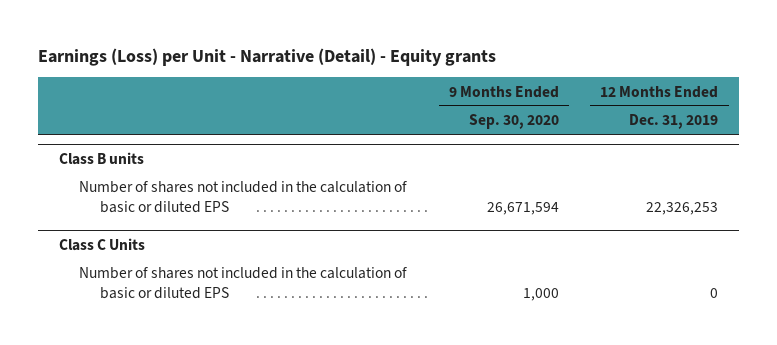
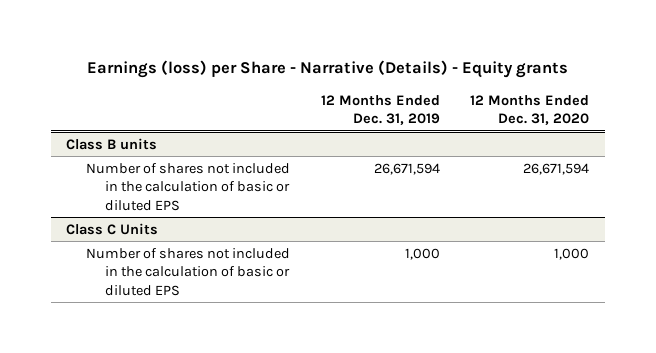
- Earnings (Loss) per Unit - Narrative (Detail) - Equity grants
+ Earnings (loss) per Share - Narrative (Details) - Equity grants
- | 9 Months Ended Sep. 30, 2020 | 12 Months Ended Dec. 31, 2019
+ | 12 Months Ended Dec. 31, 2019 | 12 Months Ended Dec. 31, 2020
@ Class B units
- Number of shares not included in the calculation of basic or diluted EPS | 26,671,594 | 22,326,253
+ Number of shares not included in the calculation of basic or diluted EPS | 26,671,594 | 26,671,594
@ Class C Units
- Number of shares not included in the calculation of basic or diluted EPS | 1,000 | 0
+ Number of shares not included in the calculation of basic or diluted EPS | 1,000 | 1,000

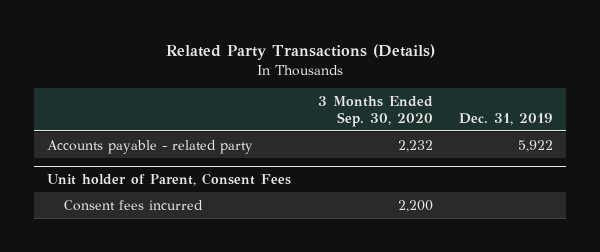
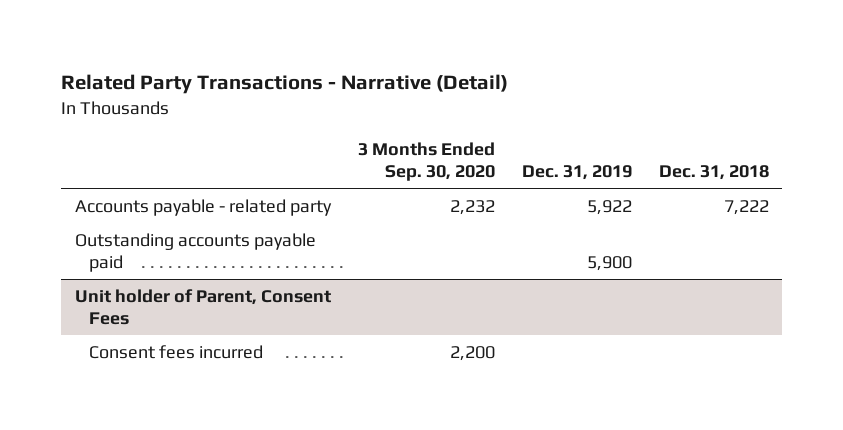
- Related Party Transactions (Details)
+ Related Party Transactions - Narrative (Detail)
- | 3 Months Ended Sep. 30, 2020 | Dec. 31, 2019
+ | 3 Months Ended Sep. 30, 2020 | Dec. 31, 2019 | Dec. 31, 2018
+ Outstanding accounts payable paid | | 5,900 |

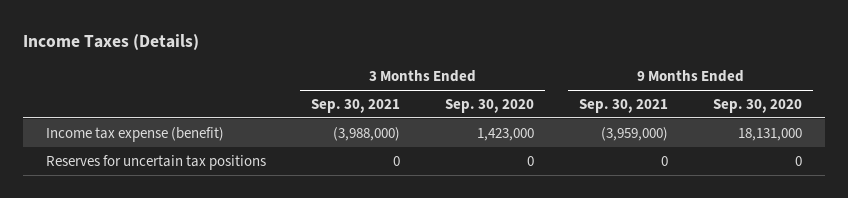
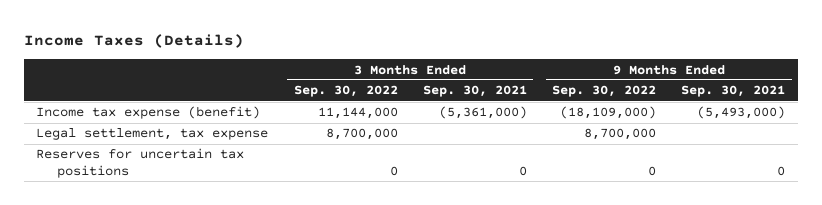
- | 3 Months Ended Sep. 30, 2021 | 3 Months Ended Sep. 30, 2020 | 9 Months Ended Sep. 30, 2021 | 9 Months Ended Sep. 30, 2020
+ | 3 Months Ended Sep. 30, 2022 | 3 Months Ended Sep. 30, 2021 | 9 Months Ended Sep. 30, 2022 | 9 Months Ended Sep. 30, 2021
- Income tax expense (benefit) | (3,988,000) | 1,423,000 | (3,959,000) | 18,131,000
+ Income tax expense (benefit) | 11,144,000 | (5,361,000) | (18,109,000) | (5,493,000)
+ Legal settlement, tax expense | 8,700,000 | | 8,700,000 |

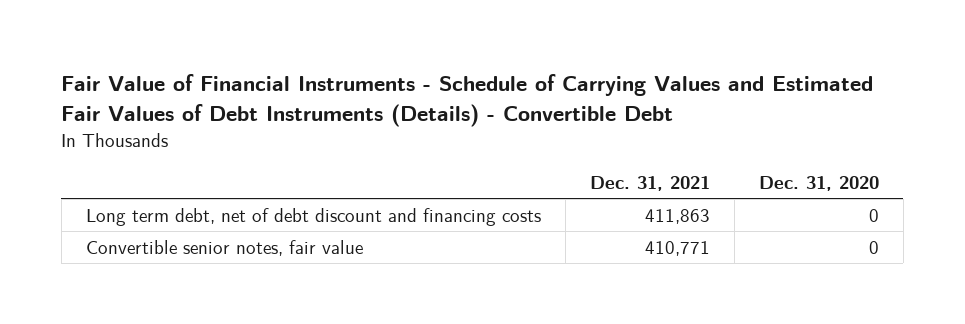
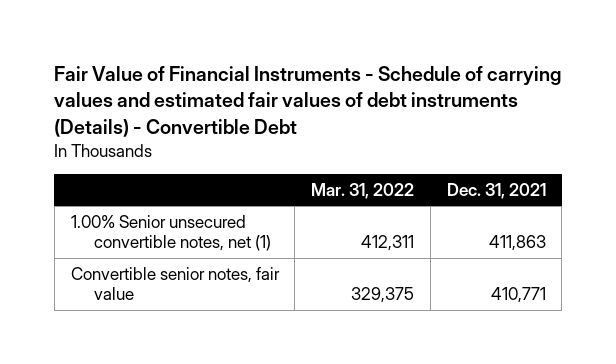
- Fair Value of Financial Instruments - Schedule of Carrying Values and Estimated Fair Values of Debt Instruments (Details) - Convertible Debt
+ Fair Value of Financial Instruments - Schedule of carrying values and estimated fair values of debt instruments (Details) - Convertible Debt
- | Dec. 31, 2021 | Dec. 31, 2020
+ | Mar. 31, 2022 | Dec. 31, 2021
- Long term debt, net of debt discount and financing costs | 411,863 | 0
+ 1.00% Senior unsecured convertible notes, net (1) | 412,311 | 411,863

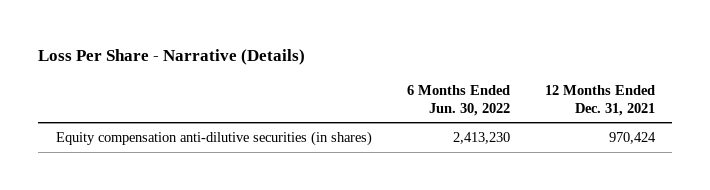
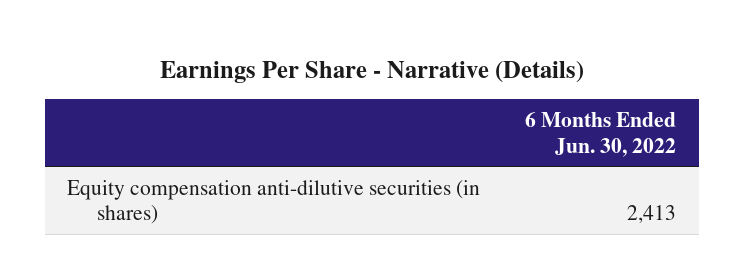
- Loss Per Share - Narrative (Details)
+ Earnings Per Share - Narrative (Details)
- | 6 Months Ended Jun. 30, 2022 | 12 Months Ended Dec. 31, 2021
+ | 6 Months Ended Jun. 30, 2022
- Equity compensation anti-dilutive securities (in shares) | 2,413,230 | 970,424
+ Equity compensation anti-dilutive securities (in shares) | 2,413

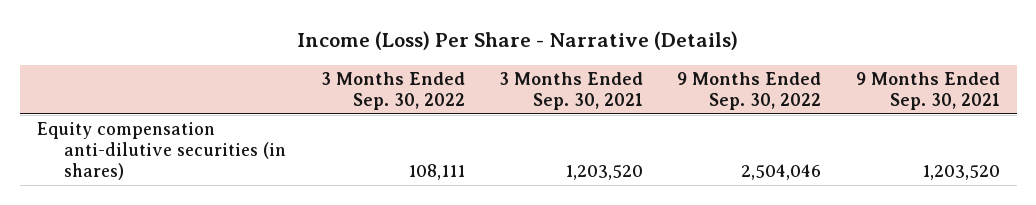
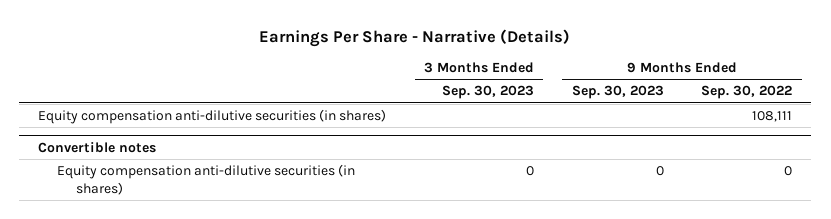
- Income (Loss) Per Share - Narrative (Details)
+ Earnings Per Share - Narrative (Details)
- | 3 Months Ended Sep. 30, 2022 | 3 Months Ended Sep. 30, 2021 | 9 Months Ended Sep. 30, 2022 | 9 Months Ended Sep. 30, 2021
+ | 3 Months Ended Sep. 30, 2023 | 9 Months Ended Sep. 30, 2023 | 9 Months Ended Sep. 30, 2022
- Equity compensation anti-dilutive securities (in shares) | 108,111 | 1,203,520 | 2,504,046 | 1,203,520
+ Equity compensation anti-dilutive securities (in shares) | | | 108,111
+ Convertible notes
+ Equity compensation anti-dilutive securities (in shares) | 0 | 0 | 0

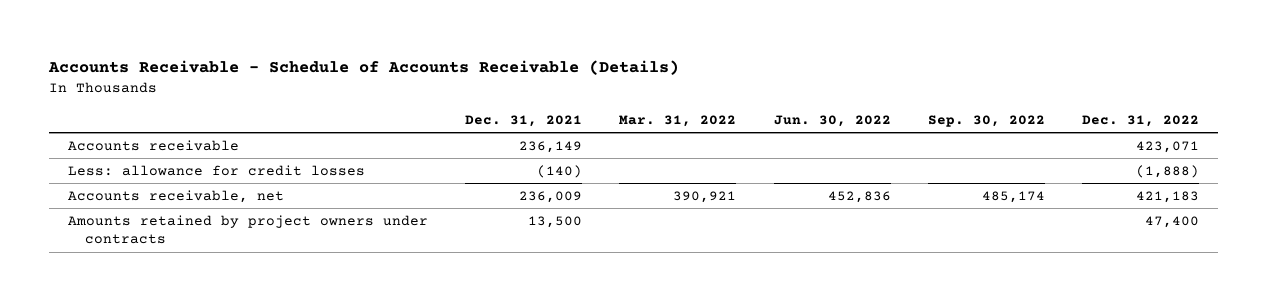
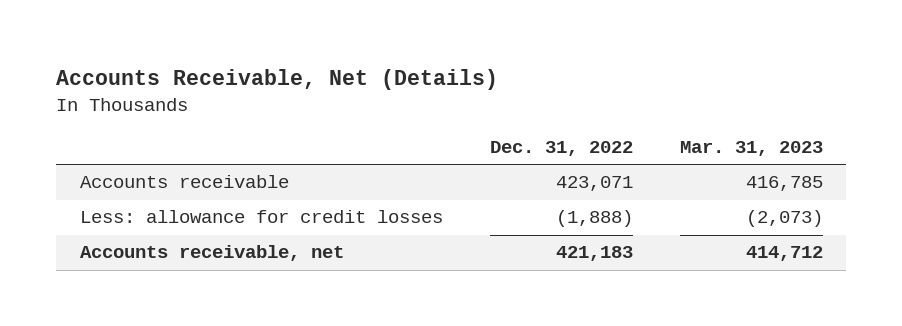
- Accounts Receivable - Schedule of Accounts Receivable (Details)
+ Accounts Receivable, Net (Details)
- | Dec. 31, 2021 | Mar. 31, 2022 | Jun. 30, 2022 | Sep. 30, 2022 | Dec. 31, 2022
+ | Dec. 31, 2022 | Mar. 31, 2023
- Amounts retained by project owners under contracts | 13,500 | | | | 47,400

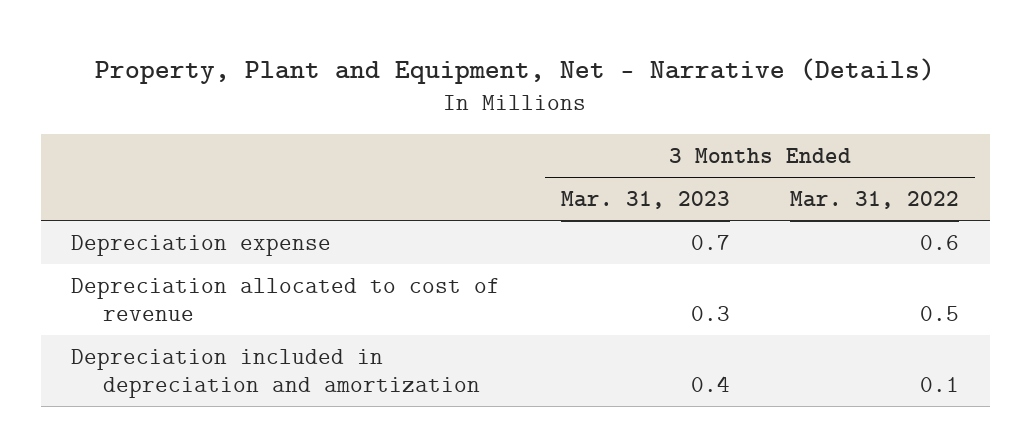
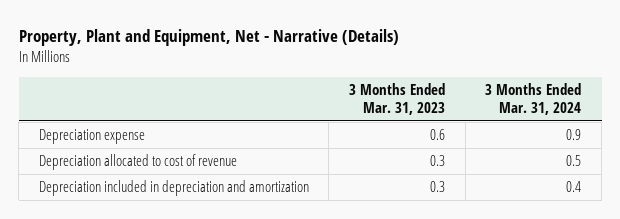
- | 3 Months Ended Mar. 31, 2023 | 3 Months Ended Mar. 31, 2022
+ | 3 Months Ended Mar. 31, 2023 | 3 Months Ended Mar. 31, 2024
- Depreciation expense | 0.7 | 0.6
+ Depreciation expense | 0.6 | 0.9
- Depreciation included in depreciation and amortization | 0.4 | 0.1
+ Depreciation included in depreciation and amortization | 0.3 | 0.4

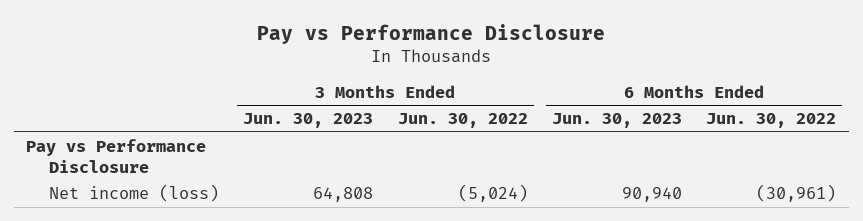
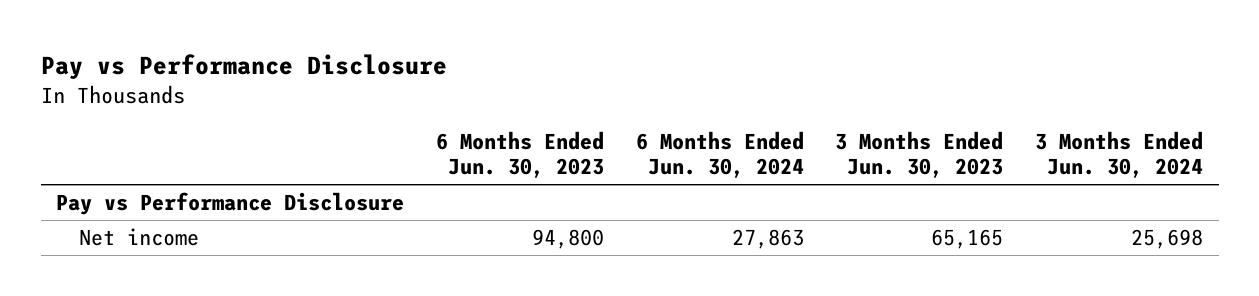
- | 3 Months Ended Jun. 30, 2023 | 3 Months Ended Jun. 30, 2022 | 6 Months Ended Jun. 30, 2023 | 6 Months Ended Jun. 30, 2022
+ | 6 Months Ended Jun. 30, 2023 | 6 Months Ended Jun. 30, 2024 | 3 Months Ended Jun. 30, 2023 | 3 Months Ended Jun. 30, 2024
- Net income (loss) | 64,808 | (5,024) | 90,940 | (30,961)
+ Net income | 94,800 | 27,863 | 65,165 | 25,698

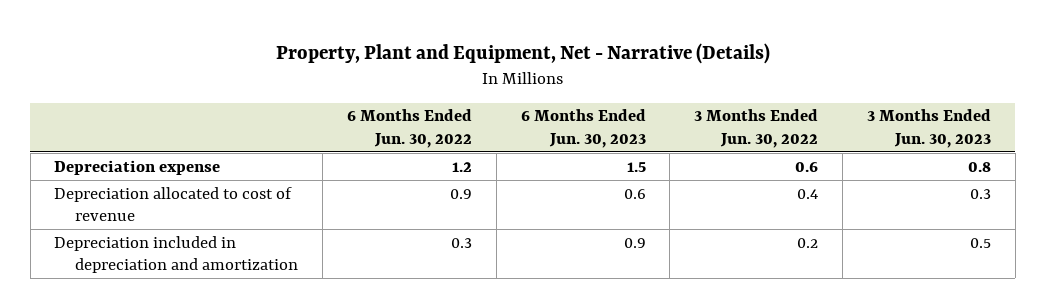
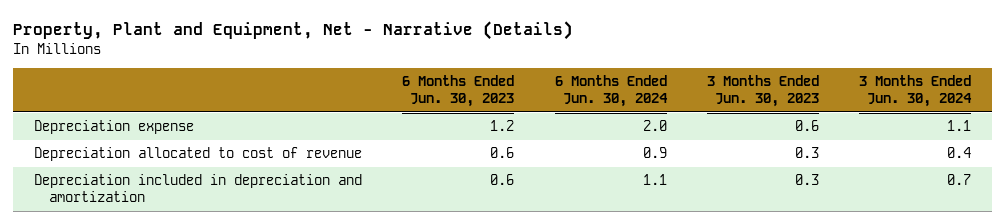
- | 6 Months Ended Jun. 30, 2022 | 6 Months Ended Jun. 30, 2023 | 3 Months Ended Jun. 30, 2022 | 3 Months Ended Jun. 30, 2023
+ | 6 Months Ended Jun. 30, 2023 | 6 Months Ended Jun. 30, 2024 | 3 Months Ended Jun. 30, 2023 | 3 Months Ended Jun. 30, 2024
- Depreciation expense | 1.2 | 1.5 | 0.6 | 0.8
+ Depreciation expense | 1.2 | 2.0 | 0.6 | 1.1
- Depreciation included in depreciation and amortization | 0.3 | 0.9 | 0.2 | 0.5
+ Depreciation included in depreciation and amortization | 0.6 | 1.1 | 0.3 | 0.7

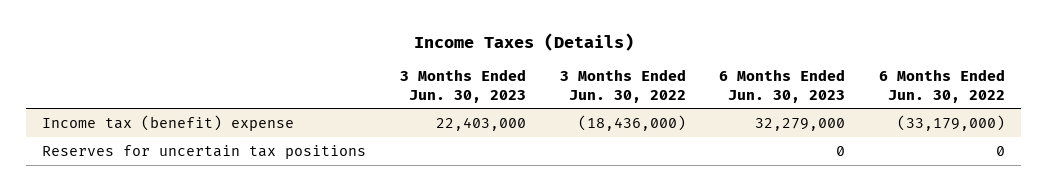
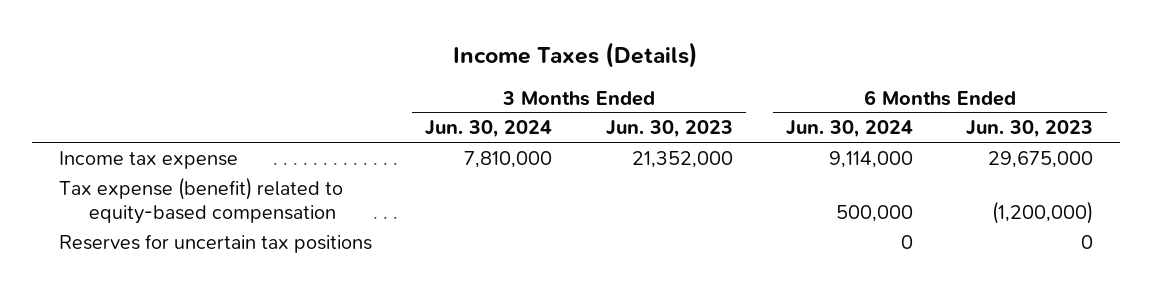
- | 3 Months Ended Jun. 30, 2023 | 3 Months Ended Jun. 30, 2022 | 6 Months Ended Jun. 30, 2023 | 6 Months Ended Jun. 30, 2022
+ | 3 Months Ended Jun. 30, 2024 | 3 Months Ended Jun. 30, 2023 | 6 Months Ended Jun. 30, 2024 | 6 Months Ended Jun. 30, 2023
- Income tax (benefit) expense | 22,403,000 | (18,436,000) | 32,279,000 | (33,179,000)
+ Income tax expense | 7,810,000 | 21,352,000 | 9,114,000 | 29,675,000
+ Tax expense (benefit) related to equity-based compensation | | | 500,000 | (1,200,000)

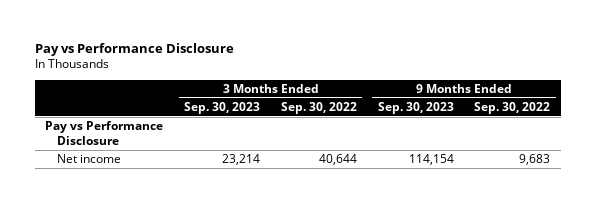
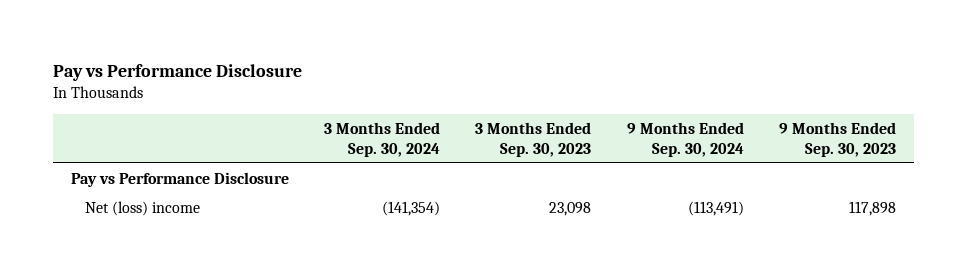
- | 3 Months Ended Sep. 30, 2023 | 3 Months Ended Sep. 30, 2022 | 9 Months Ended Sep. 30, 2023 | 9 Months Ended Sep. 30, 2022
+ | 3 Months Ended Sep. 30, 2024 | 3 Months Ended Sep. 30, 2023 | 9 Months Ended Sep. 30, 2024 | 9 Months Ended Sep. 30, 2023
- Net income | 23,214 | 40,644 | 114,154 | 9,683
+ Net (loss) income | (141,354) | 23,098 | (113,491) | 117,898

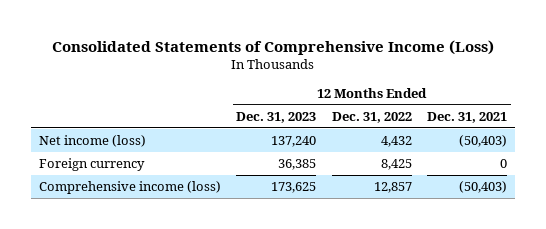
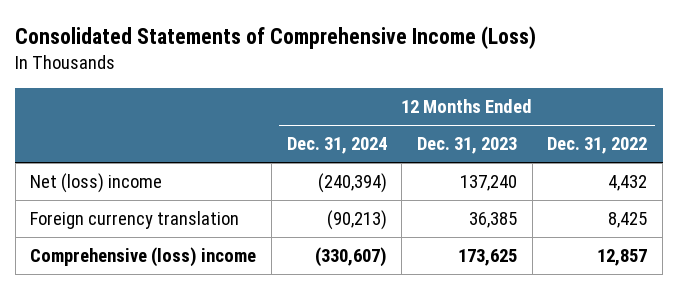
- | 12 Months Ended Dec. 31, 2023 | 12 Months Ended Dec. 31, 2022 | 12 Months Ended Dec. 31, 2021
+ | 12 Months Ended Dec. 31, 2024 | 12 Months Ended Dec. 31, 2023 | 12 Months Ended Dec. 31, 2022
- Net income (loss) | 137,240 | 4,432 | (50,403)
- Foreign currency | 36,385 | 8,425 | 0
- Comprehensive income (loss) | 173,625 | 12,857 | (50,403)
+ Net (loss) income | (240,394) | 137,240 | 4,432
+ Foreign currency translation | (90,213) | 36,385 | 8,425
+ Comprehensive (loss) income | (330,607) | 173,625 | 12,857

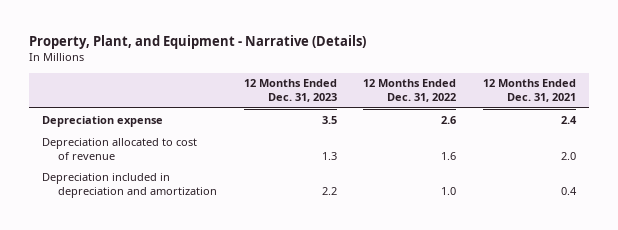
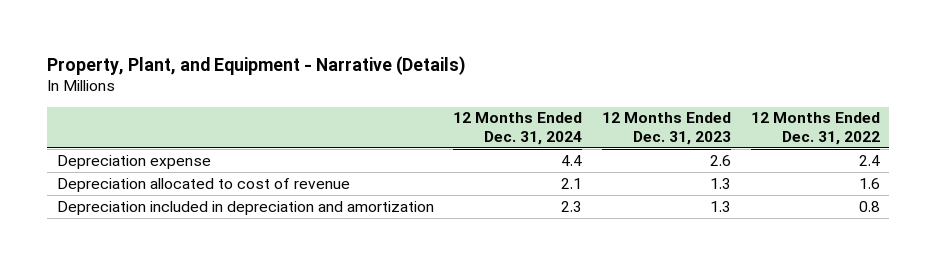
- | 12 Months Ended Dec. 31, 2023 | 12 Months Ended Dec. 31, 2022 | 12 Months Ended Dec. 31, 2021
+ | 12 Months Ended Dec. 31, 2024 | 12 Months Ended Dec. 31, 2023 | 12 Months Ended Dec. 31, 2022
- Depreciation expense | 3.5 | 2.6 | 2.4
+ Depreciation expense | 4.4 | 2.6 | 2.4
- Depreciation included in depreciation and amortization | 2.2 | 1.0 | 0.4
+ Depreciation included in depreciation and amortization | 2.3 | 1.3 | 0.8

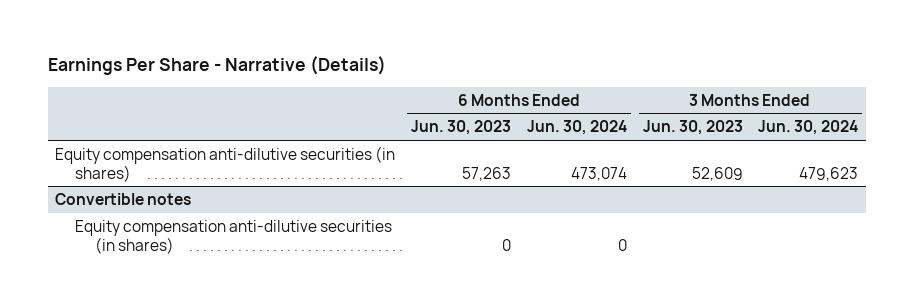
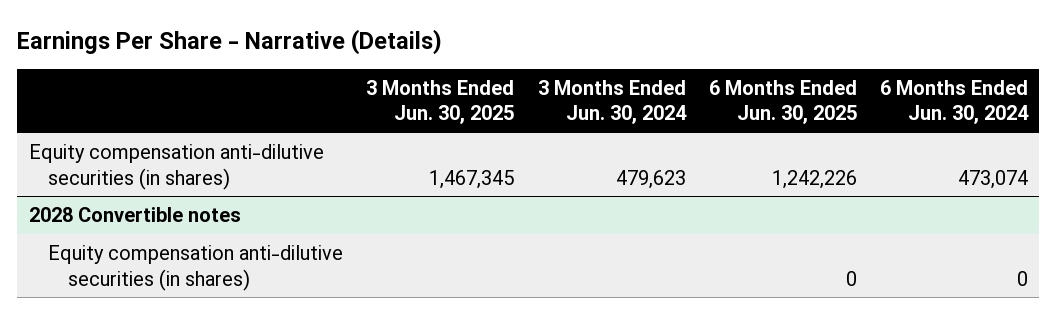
- | 6 Months Ended Jun. 30, 2023 | 6 Months Ended Jun. 30, 2024 | 3 Months Ended Jun. 30, 2023 | 3 Months Ended Jun. 30, 2024
+ | 3 Months Ended Jun. 30, 2025 | 3 Months Ended Jun. 30, 2024 | 6 Months Ended Jun. 30, 2025 | 6 Months Ended Jun. 30, 2024
- Convertible notes
+ 2028 Convertible notes

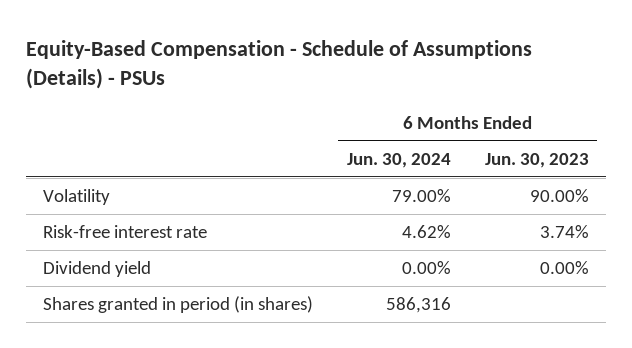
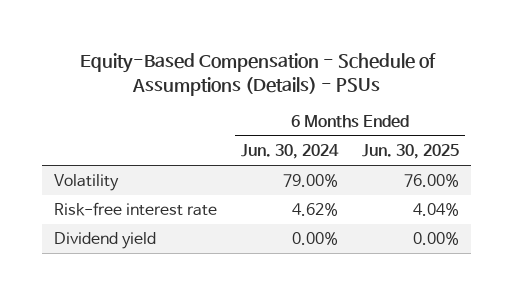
- | 6 Months Ended Jun. 30, 2024 | 6 Months Ended Jun. 30, 2023
+ | 6 Months Ended Jun. 30, 2024 | 6 Months Ended Jun. 30, 2025
- Shares granted in period (in shares) | 586,316 |

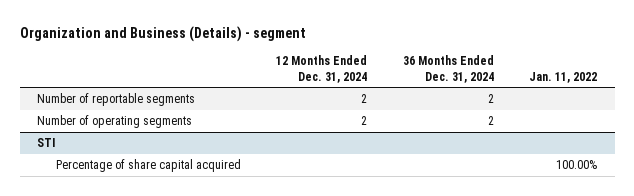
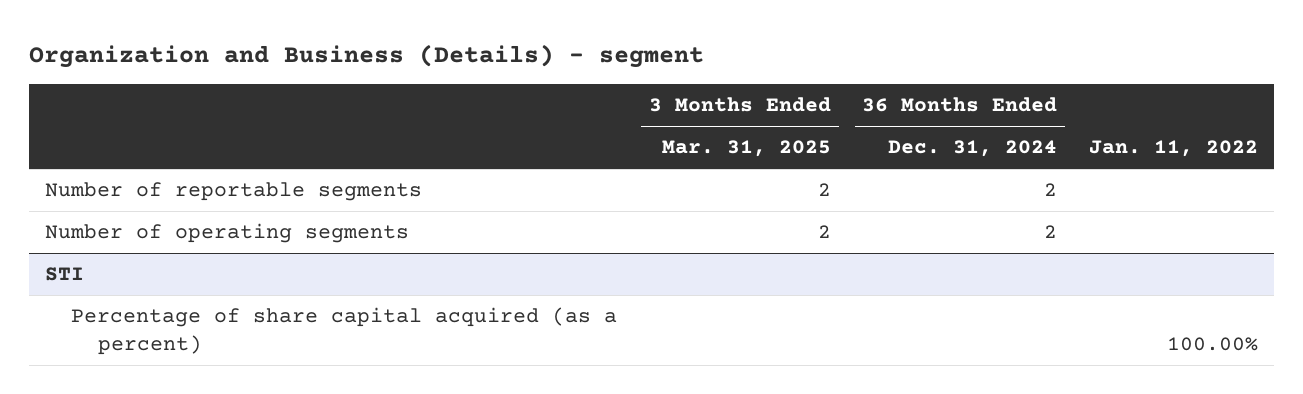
- | 12 Months Ended Dec. 31, 2024 | 36 Months Ended Dec. 31, 2024 | Jan. 11, 2022
+ | 3 Months Ended Mar. 31, 2025 | 36 Months Ended Dec. 31, 2024 | Jan. 11, 2022
@ STI
- Percentage of share capital acquired | | | 100.00%
+ Percentage of share capital acquired (as a percent) | | | 100.00%

